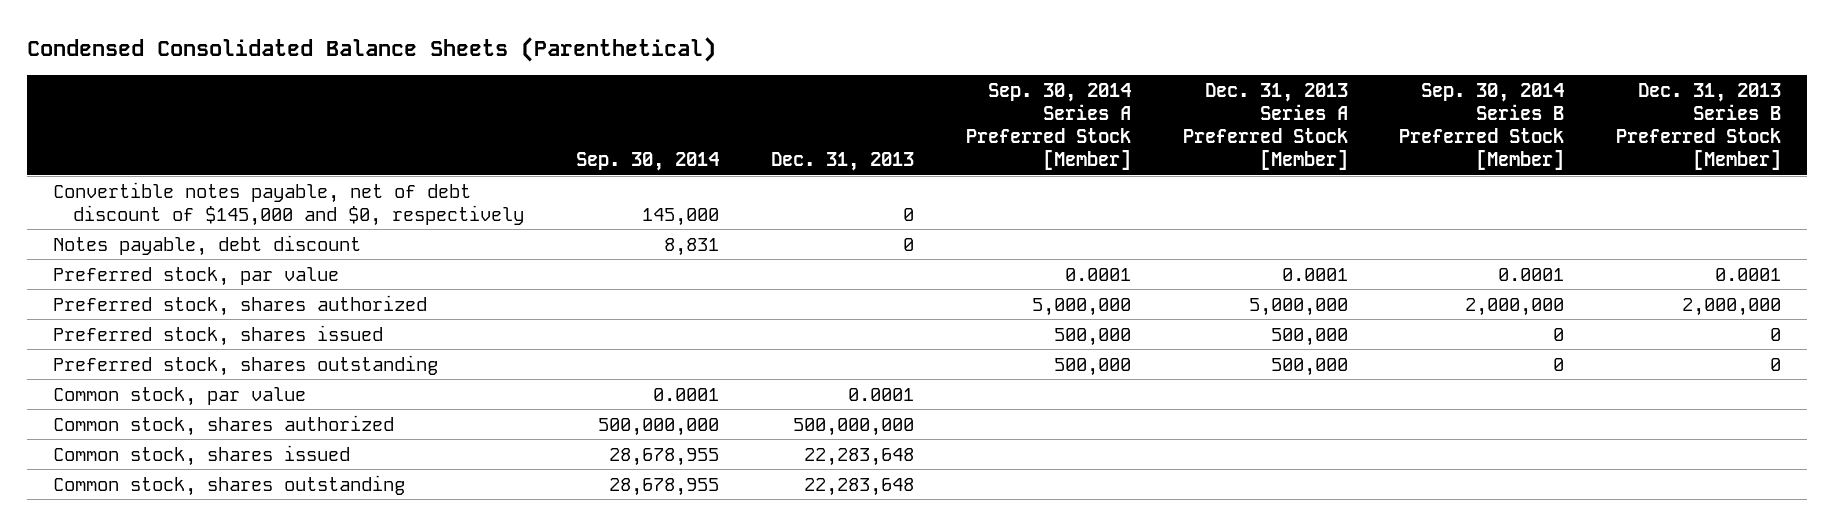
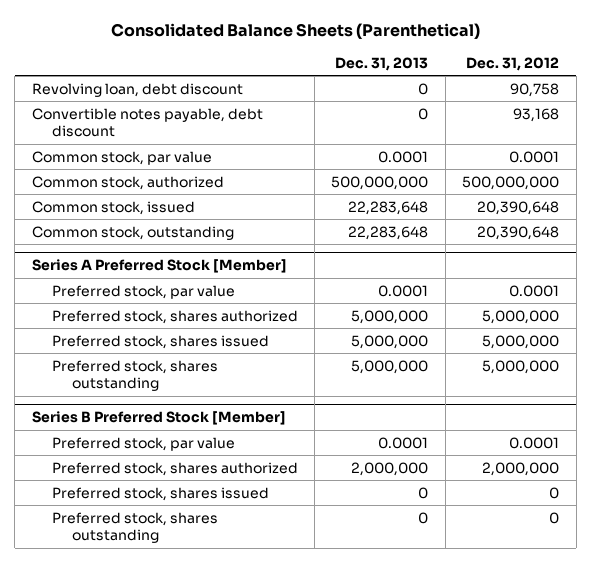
- Condensed Consolidated Balance Sheets (Parenthetical)
+ Consolidated Balance Sheets (Parenthetical)
- | Sep. 30, 2014 | Dec. 31, 2013 | Sep. 30, 2014 Series A Preferred Stock [Member] | Dec. 31, 2013 Series A Preferred Stock [Member] | Sep. 30, 2014 Series B Preferred Stock [Member] | Dec. 31, 2013 Series B Preferred Stock [Member]
+ | Dec. 31, 2013 | Dec. 31, 2012
- Convertible notes payable, net of debt discount of $145,000 and $0, respectively | 145,000 | 0 | | | |
- Notes payable, debt discount | 8,831 | 0 | | | |
- Preferred stock, par value | | | 0.0001 | 0.0001 | 0.0001 | 0.0001
- Preferred stock, shares authorized | | | 5,000,000 | 5,000,000 | 2,000,000 | 2,000,000
- Preferred stock, shares issued | | | 500,000 | 500,000 | 0 | 0
- Preferred stock, shares outstanding | | | 500,000 | 500,000 | 0 | 0
+ Revolving loan, debt discount | 0 | 90,758
+ Convertible notes payable, debt discount | 0 | 93,168
- Common stock, shares authorized | 500,000,000 | 500,000,000 | | | |
- Common stock, shares issued | 28,678,955 | 22,283,648 | | | |
- Common stock, shares outstanding | 28,678,955 | 22,283,648 | | | |
+ Common stock, authorized | 500,000,000 | 500,000,000
+ Common stock, issued | 22,283,648 | 20,390,648
+ Common stock, outstanding | 22,283,648 | 20,390,648
+ Series A Preferred Stock [Member]
+ Preferred stock, par value | 0.0001 | 0.0001
+ Preferred stock, shares authorized | 5,000,000 | 5,000,000
+ Preferred stock, shares issued | 5,000,000 | 5,000,000
+ Preferred stock, shares outstanding | 5,000,000 | 5,000,000
+ Series B Preferred Stock [Member]
+ Preferred stock, par value | 0.0001 | 0.0001
+ Preferred stock, shares authorized | 2,000,000 | 2,000,000
+ Preferred stock, shares issued | 0 | 0
+ Preferred stock, shares outstanding | 0 | 0

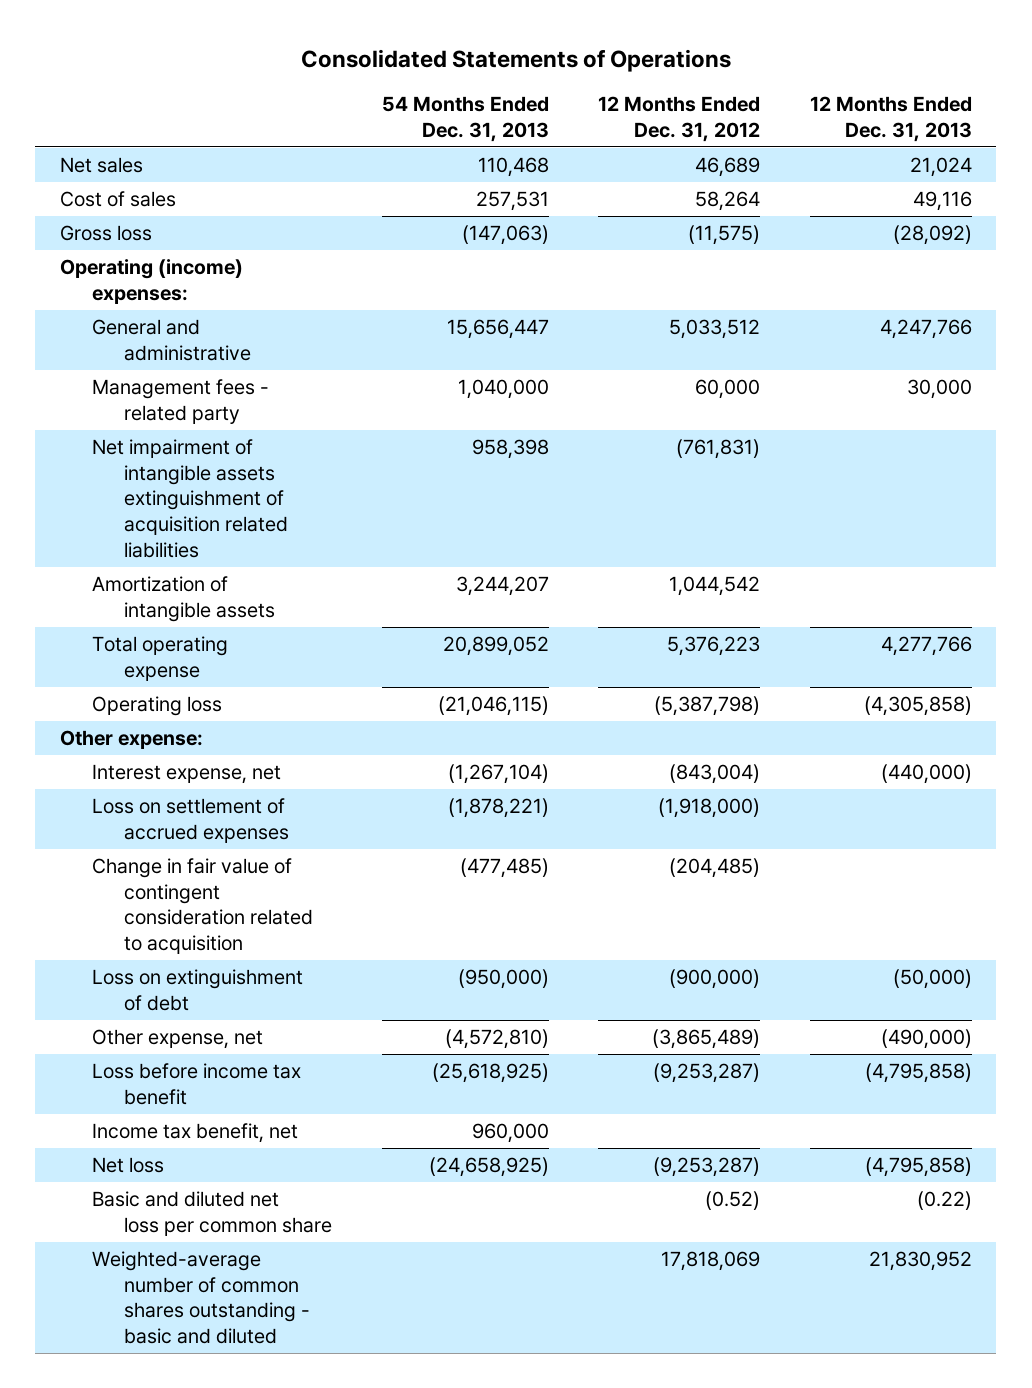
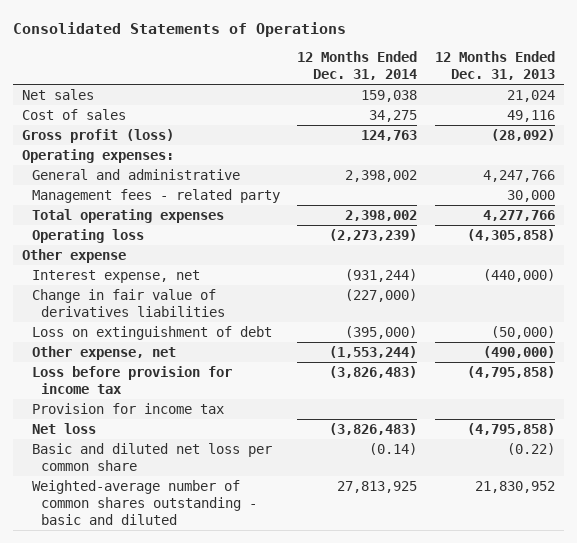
- | 54 Months Ended Dec. 31, 2013 | 12 Months Ended Dec. 31, 2012 | 12 Months Ended Dec. 31, 2013
+ | 12 Months Ended Dec. 31, 2014 | 12 Months Ended Dec. 31, 2013
- Gross loss | (147,063) | (11,575) | (28,092)
- Operating (income) expenses:
+ Gross profit (loss) | 124,763 | (28,092)
+ Operating expenses:
- Net impairment of intangible assets extinguishment of acquisition related liabilities | 958,398 | (761,831) |
- Amortization of intangible assets | 3,244,207 | 1,044,542 |
- Total operating expense | 20,899,052 | 5,376,223 | 4,277,766
+ Total operating expenses | 2,398,002 | 4,277,766
- Other expense:
+ Other expense
- Loss on settlement of accrued expenses | (1,878,221) | (1,918,000) |
- Change in fair value of contingent consideration related to acquisition | (477,485) | (204,485) |
+ Change in fair value of derivatives liabilities | (227,000) |
- Loss before income tax benefit | (25,618,925) | (9,253,287) | (4,795,858)
- Income tax benefit, net | 960,000 | |
+ Loss before provision for income tax | (3,826,483) | (4,795,858)
+ Provision for income tax

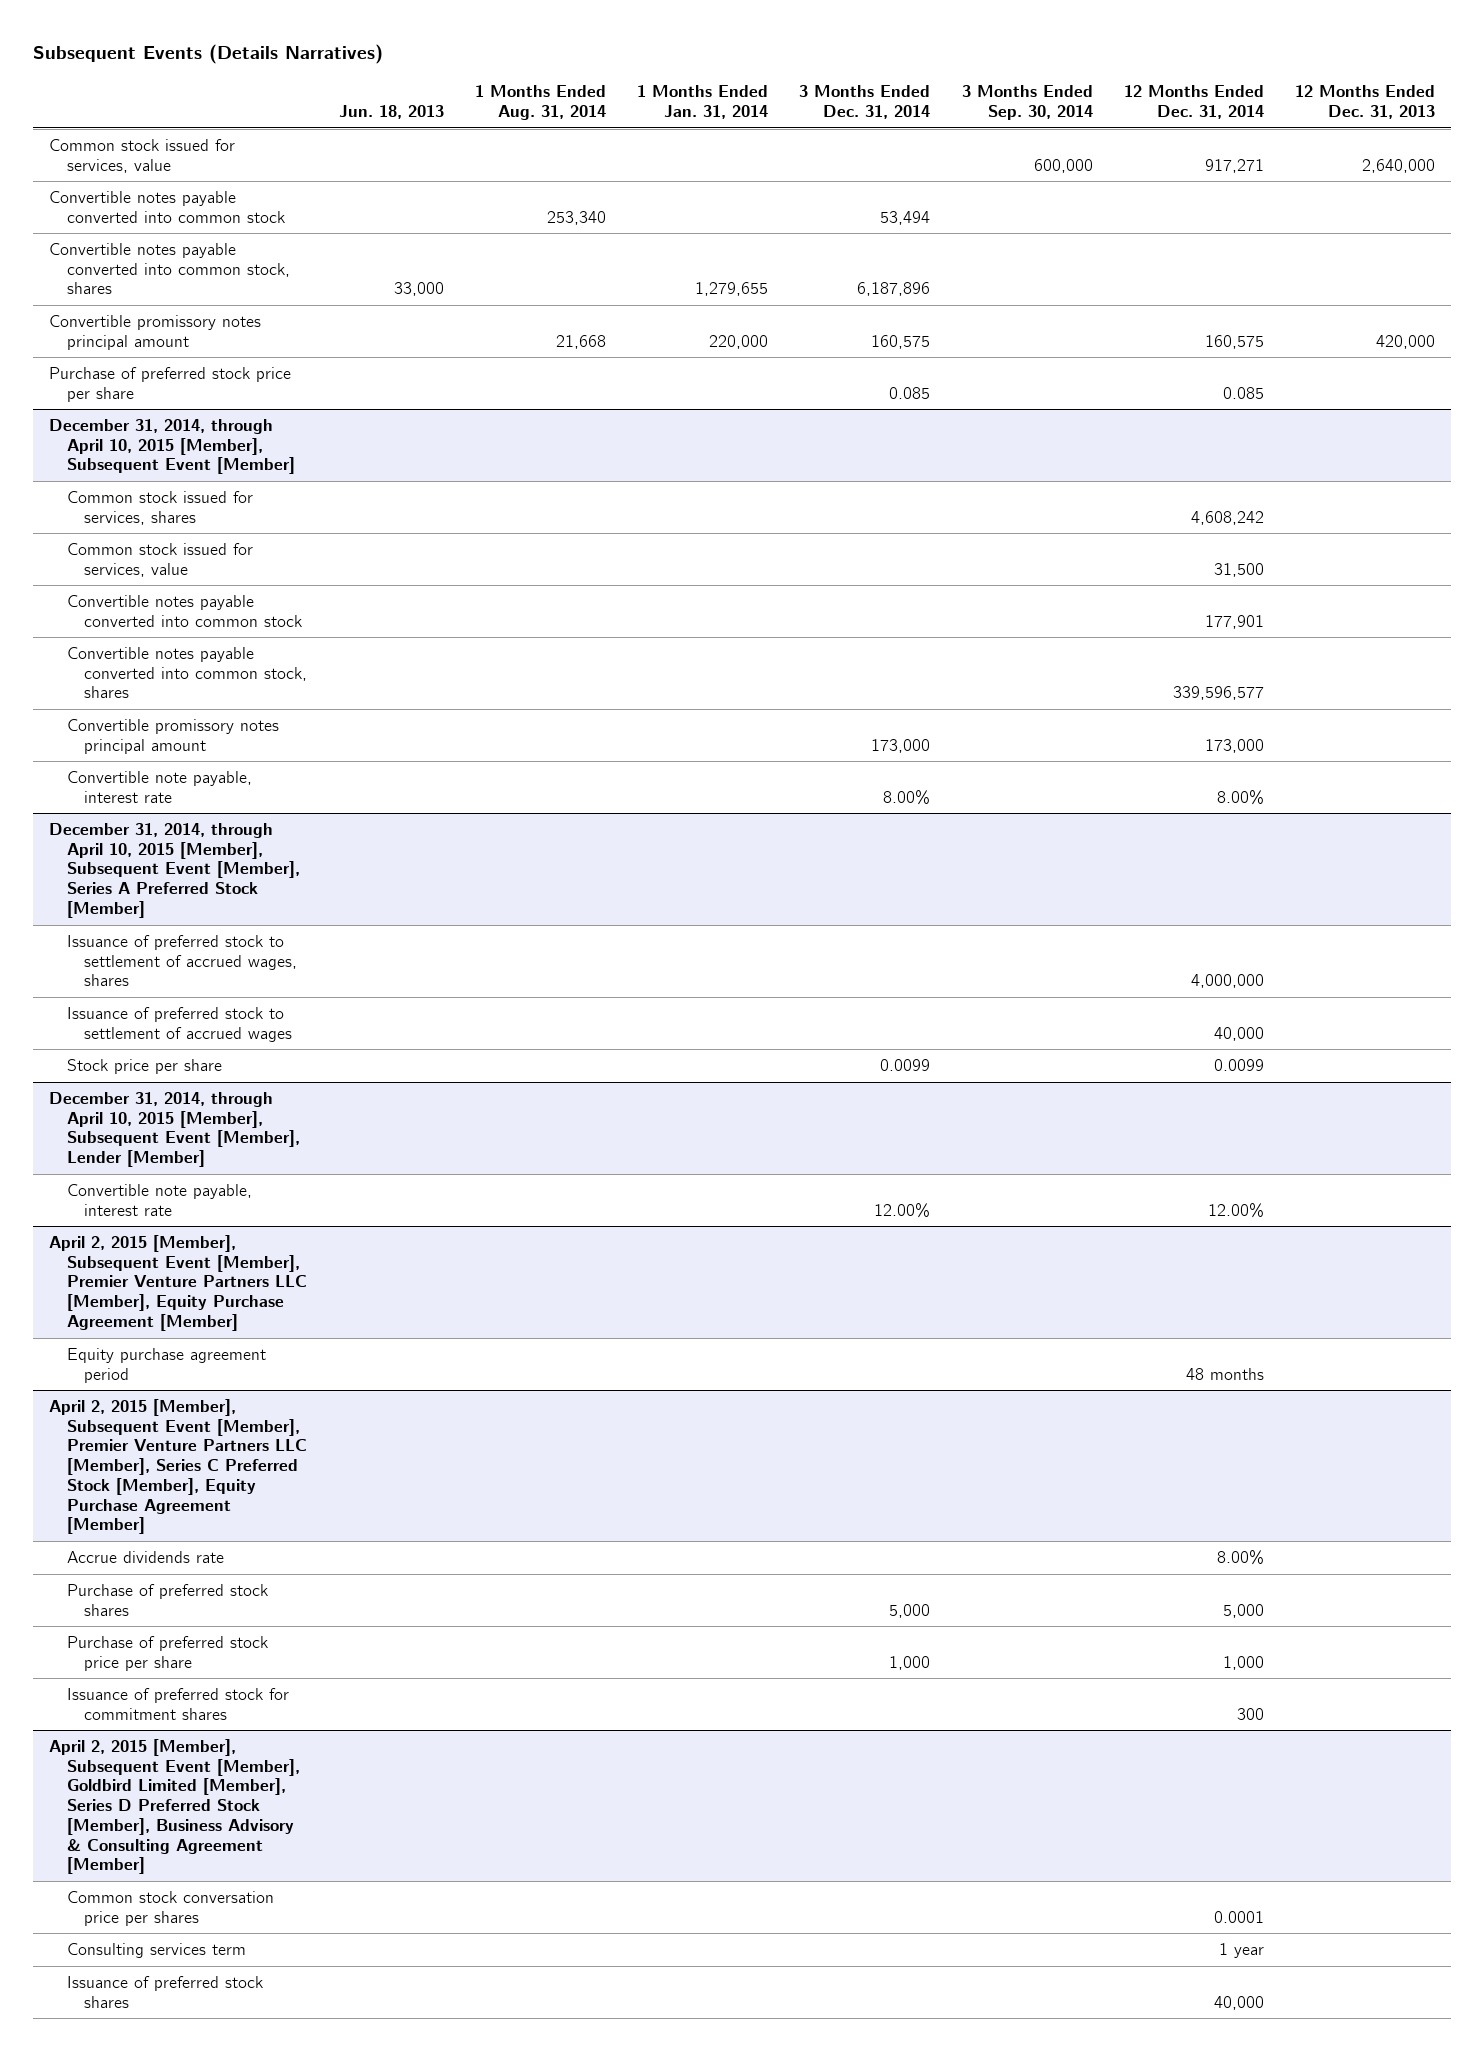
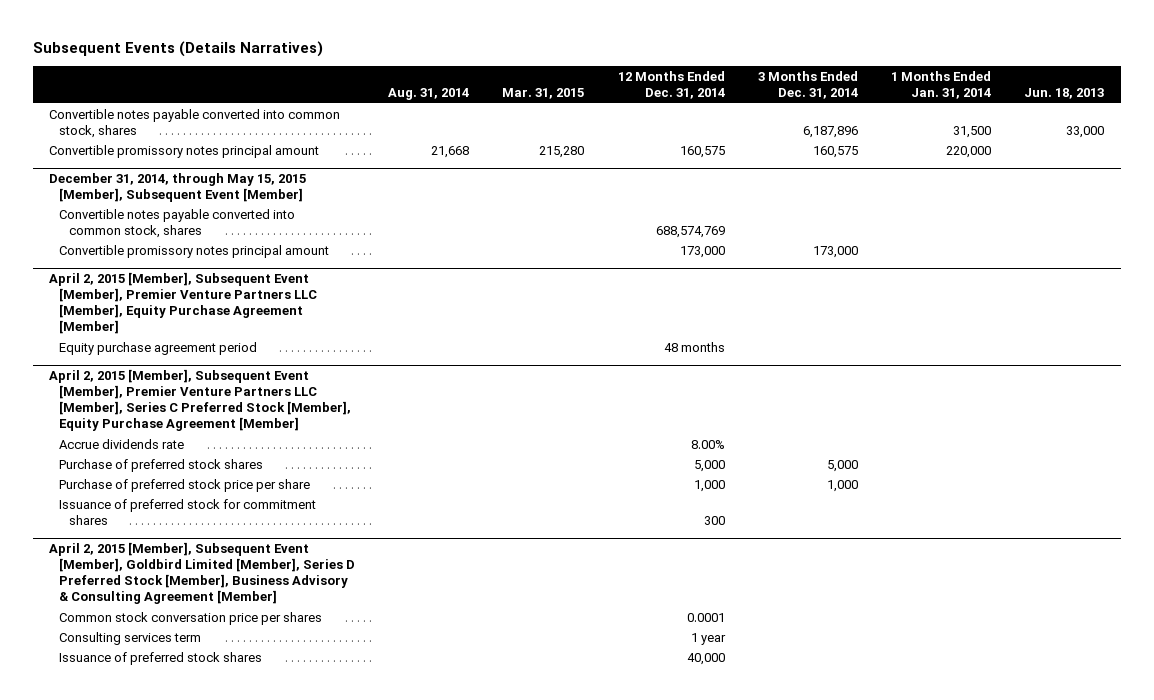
- | Jun. 18, 2013 | 1 Months Ended Aug. 31, 2014 | 1 Months Ended Jan. 31, 2014 | 3 Months Ended Dec. 31, 2014 | 3 Months Ended Sep. 30, 2014 | 12 Months Ended Dec. 31, 2014 | 12 Months Ended Dec. 31, 2013
+ | Aug. 31, 2014 | Mar. 31, 2015 | 12 Months Ended Dec. 31, 2014 | 3 Months Ended Dec. 31, 2014 | 1 Months Ended Jan. 31, 2014 | Jun. 18, 2013
- Common stock issued for services, value | | | | | 600,000 | 917,271 | 2,640,000
- Convertible notes payable converted into common stock | | 253,340 | | 53,494 | | |
- Convertible notes payable converted into common stock, shares | 33,000 | | 1,279,655 | 6,187,896 | | |
+ Convertible notes payable converted into common stock, shares | | | | 6,187,896 | 31,500 | 33,000
- Purchase of preferred stock price per share | | | | 0.085 | | 0.085 |
- December 31, 2014, through April 10, 2015 [Member], Subsequent Event [Member]
- Common stock issued for services, shares | | | | | | 4,608,242 |
- Common stock issued for services, value | | | | | | 31,500 |
- Convertible notes payable converted into common stock | | | | | | 177,901 |
- Convertible notes payable converted into common stock, shares | | | | | | 339,596,577 |
+ December 31, 2014, through May 15, 2015 [Member], Subsequent Event [Member]
+ Convertible notes payable converted into common stock, shares | | | 688,574,769 | | |
- Convertible note payable, interest rate | | | | 8.00% | | 8.00% |
- December 31, 2014, through April 10, 2015 [Member], Subsequent Event [Member], Series A Preferred Stock [Member]
- Issuance of preferred stock to settlement of accrued wages, shares | | | | | | 4,000,000 |
- Issuance of preferred stock to settlement of accrued wages | | | | | | 40,000 |
- Stock price per share | | | | 0.0099 | | 0.0099 |
- December 31, 2014, through April 10, 2015 [Member], Subsequent Event [Member], Lender [Member]
- Convertible note payable, interest rate | | | | 12.00% | | 12.00% |

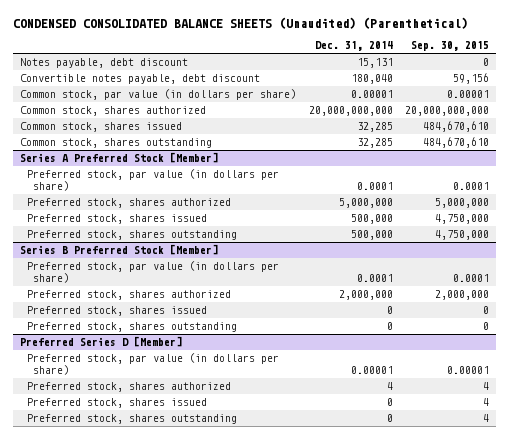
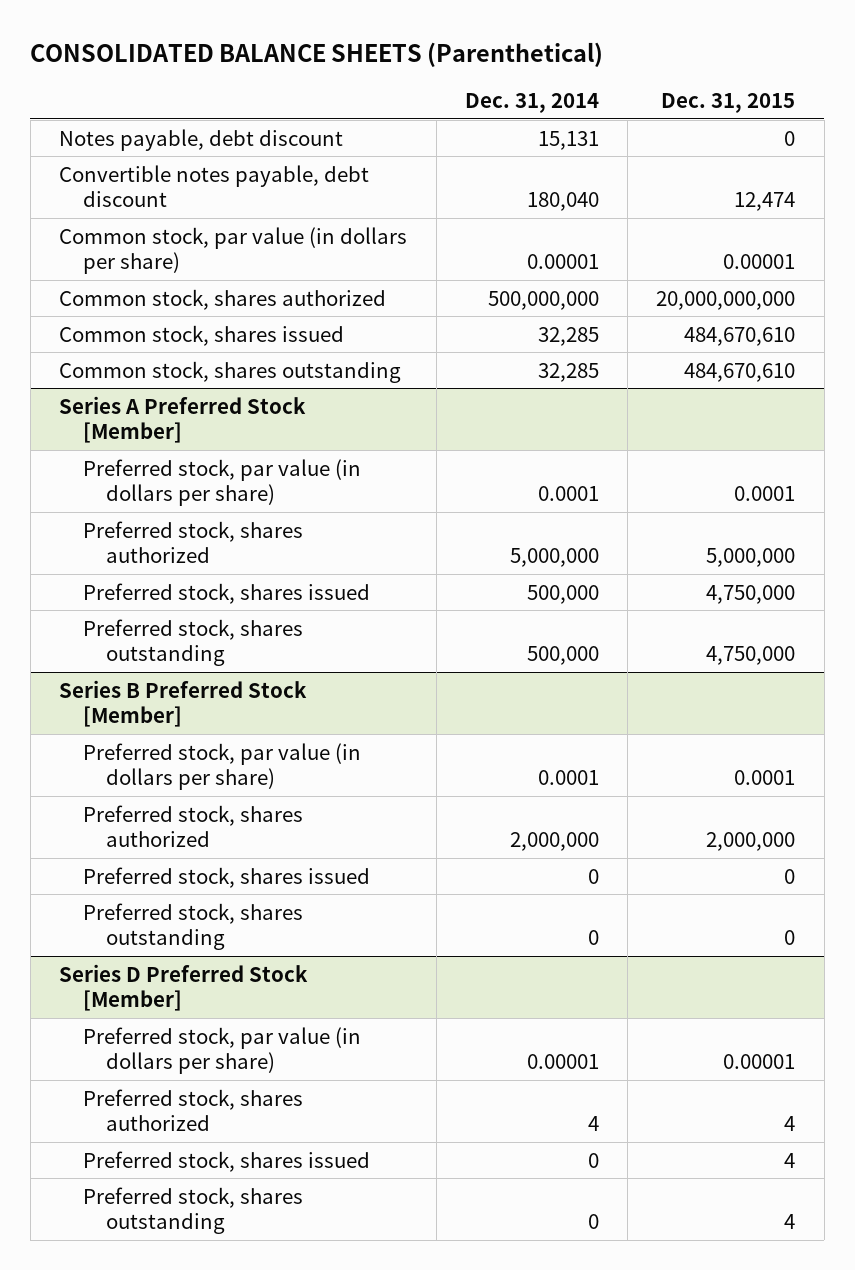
- CONDENSED CONSOLIDATED BALANCE SHEETS (Unaudited) (Parenthetical)
+ CONSOLIDATED BALANCE SHEETS (Parenthetical)
- | Dec. 31, 2014 | Sep. 30, 2015
+ | Dec. 31, 2014 | Dec. 31, 2015
- Common stock, shares authorized | 20,000,000,000 | 20,000,000,000
+ Common stock, shares authorized | 500,000,000 | 20,000,000,000
- Preferred Series D [Member]
+ Series D Preferred Stock [Member]

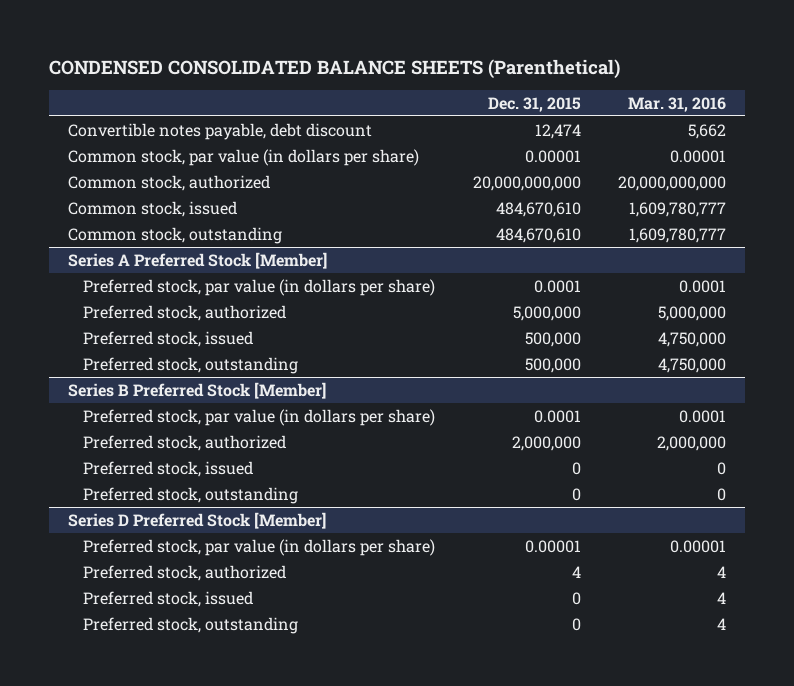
- CONSOLIDATED BALANCE SHEETS (Parenthetical)
+ CONDENSED CONSOLIDATED BALANCE SHEETS (Parenthetical)
- | Dec. 31, 2014 | Dec. 31, 2015
+ | Dec. 31, 2015 | Mar. 31, 2016
- Notes payable, debt discount | 15,131 | 0
- Common stock, shares authorized | 500,000,000 | 20,000,000,000
- Common stock, shares issued | 32,285 | 484,670,610
- Common stock, shares outstanding | 32,285 | 484,670,610
+ Common stock, authorized | 20,000,000,000 | 20,000,000,000
+ Common stock, issued | 484,670,610 | 1,609,780,777
+ Common stock, outstanding | 484,670,610 | 1,609,780,777
@ Series A Preferred Stock [Member]
- Preferred stock, shares authorized | 5,000,000 | 5,000,000
- Preferred stock, shares issued | 500,000 | 4,750,000
- Preferred stock, shares outstanding | 500,000 | 4,750,000
+ Preferred stock, authorized | 5,000,000 | 5,000,000
+ Preferred stock, issued | 500,000 | 4,750,000
+ Preferred stock, outstanding | 500,000 | 4,750,000
@ Series B Preferred Stock [Member]
- Preferred stock, shares authorized | 2,000,000 | 2,000,000
- Preferred stock, shares issued | 0 | 0
- Preferred stock, shares outstanding | 0 | 0
+ Preferred stock, authorized | 2,000,000 | 2,000,000
+ Preferred stock, issued | 0 | 0
+ Preferred stock, outstanding | 0 | 0
@ Series D Preferred Stock [Member]
- Preferred stock, shares authorized | 4 | 4
- Preferred stock, shares issued | 0 | 4
- Preferred stock, shares outstanding | 0 | 4
+ Preferred stock, authorized | 4 | 4
+ Preferred stock, issued | 0 | 4
+ Preferred stock, outstanding | 0 | 4

